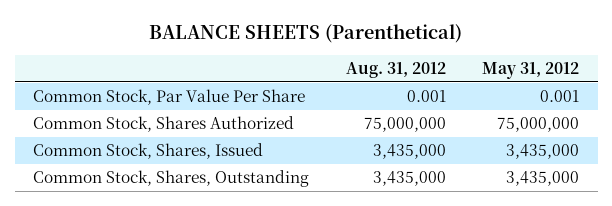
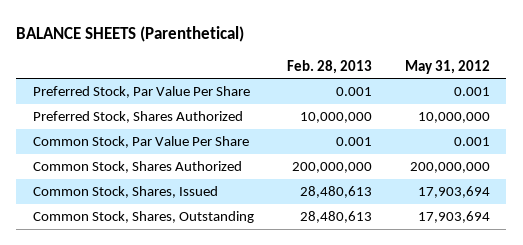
- | Aug. 31, 2012 | May 31, 2012
+ | Feb. 28, 2013 | May 31, 2012
+ Preferred Stock, Par Value Per Share | 0.001 | 0.001
+ Preferred Stock, Shares Authorized | 10,000,000 | 10,000,000
- Common Stock, Shares Authorized | 75,000,000 | 75,000,000
- Common Stock, Shares, Issued | 3,435,000 | 3,435,000
- Common Stock, Shares, Outstanding | 3,435,000 | 3,435,000
+ Common Stock, Shares Authorized | 200,000,000 | 200,000,000
+ Common Stock, Shares, Issued | 28,480,613 | 17,903,694
+ Common Stock, Shares, Outstanding | 28,480,613 | 17,903,694

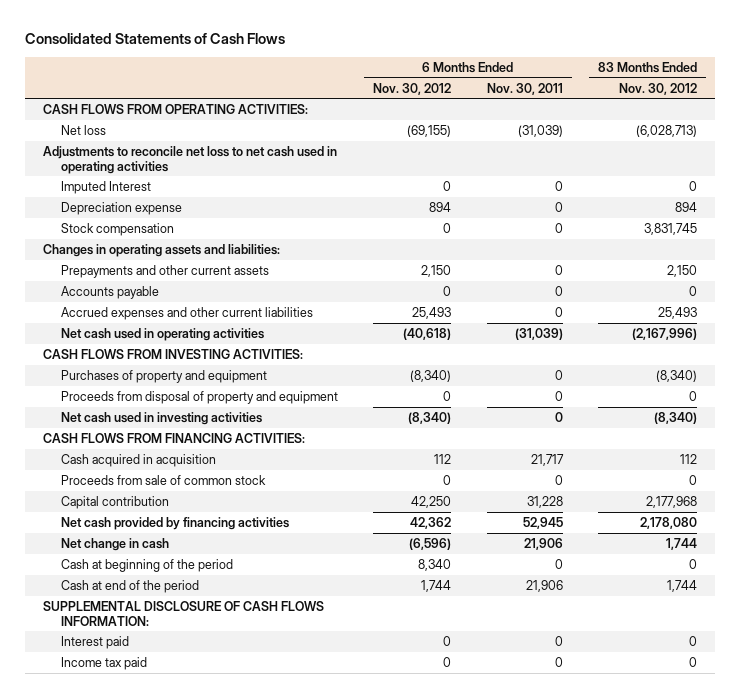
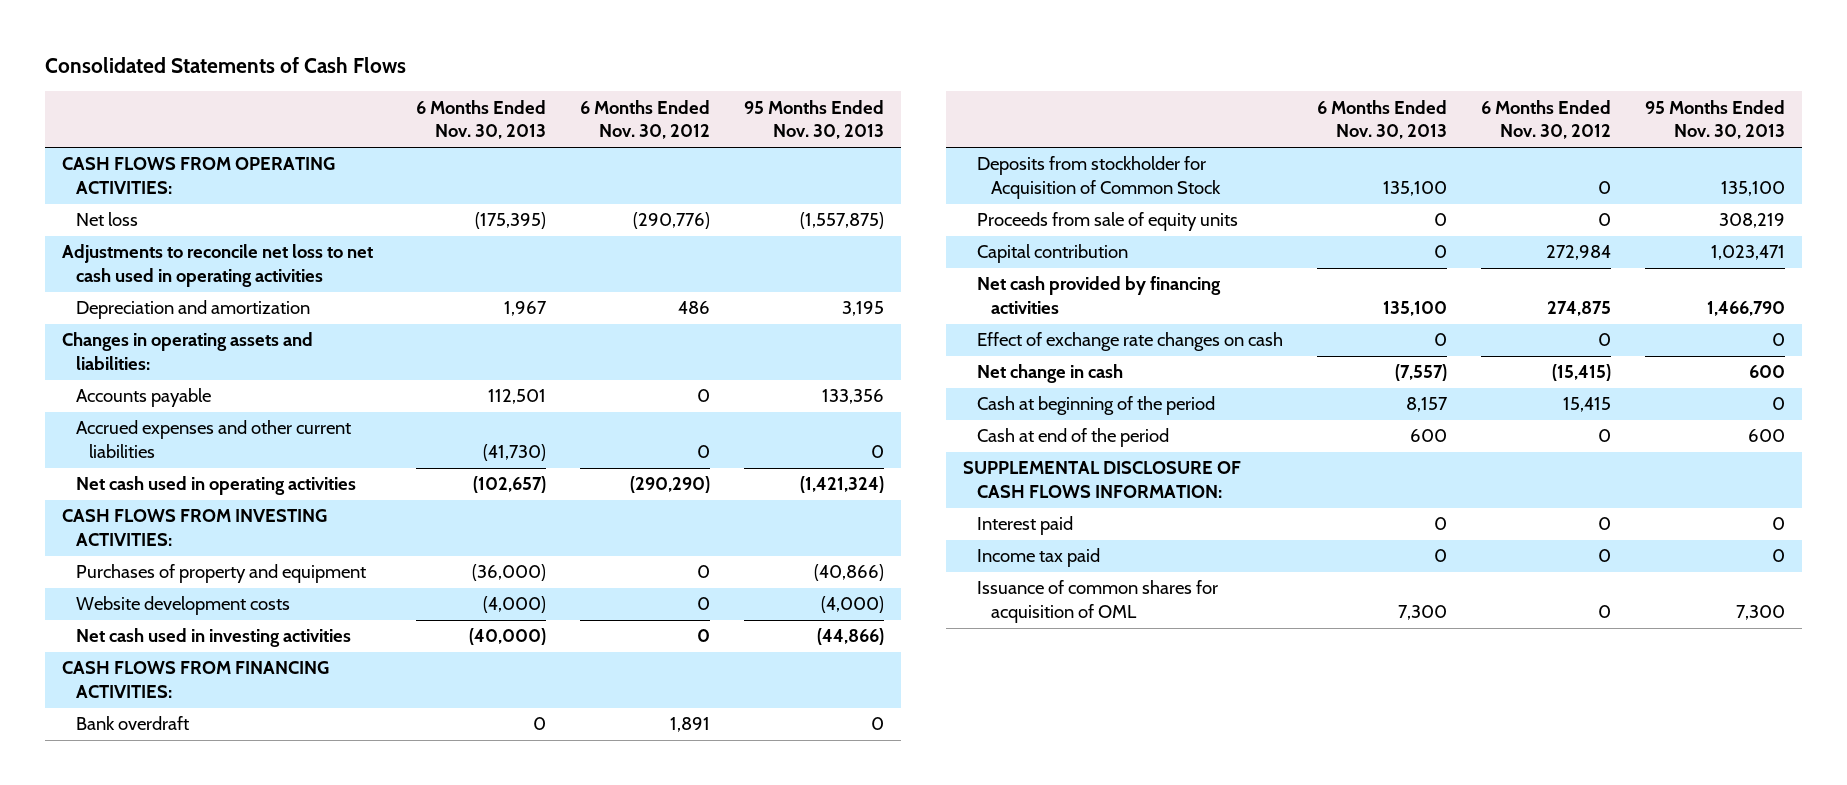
- | 6 Months Ended Nov. 30, 2012 | 6 Months Ended Nov. 30, 2011 | 83 Months Ended Nov. 30, 2012
+ | 6 Months Ended Nov. 30, 2013 | 6 Months Ended Nov. 30, 2012 | 95 Months Ended Nov. 30, 2013
- Net loss | (69,155) | (31,039) | (6,028,713)
+ Net loss | (175,395) | (290,776) | (1,557,875)
- Imputed Interest | 0 | 0 | 0
- Depreciation expense | 894 | 0 | 894
- Stock compensation | 0 | 0 | 3,831,745
+ Depreciation and amortization | 1,967 | 486 | 3,195
- Prepayments and other current assets | 2,150 | 0 | 2,150
- Accrued expenses and other current liabilities | 25,493 | 0 | 25,493
- Net cash used in operating activities | (40,618) | (31,039) | (2,167,996)
+ Accrued expenses and other current liabilities | (41,730) | 0 | 0
+ Net cash used in operating activities | (102,657) | (290,290) | (1,421,324)
- Purchases of property and equipment | (8,340) | 0 | (8,340)
- Proceeds from disposal of property and equipment | 0 | 0 | 0
- Net cash used in investing activities | (8,340) | 0 | (8,340)
+ Purchases of property and equipment | (36,000) | 0 | (40,866)
+ Website development costs | (4,000) | 0 | (4,000)
+ Net cash used in investing activities | (40,000) | 0 | (44,866)
- Cash acquired in acquisition | 112 | 21,717 | 112
- Proceeds from sale of common stock | 0 | 0 | 0
- Capital contribution | 42,250 | 31,228 | 2,177,968
- Net cash provided by financing activities | 42,362 | 52,945 | 2,178,080
- Net change in cash | (6,596) | 21,906 | 1,744
- Cash at beginning of the period | 8,340 | 0 | 0
- Cash at end of the period | 1,744 | 21,906 | 1,744
+ Bank overdraft | 0 | 1,891 | 0
+ Deposits from stockholder for Acquisition of Common Stock | 135,100 | 0 | 135,100
+ Proceeds from sale of equity units | 0 | 0 | 308,219
+ Capital contribution | 0 | 272,984 | 1,023,471
+ Net cash provided by financing activities | 135,100 | 274,875 | 1,466,790
+ Effect of exchange rate changes on cash | 0 | 0 | 0
+ Net change in cash | (7,557) | (15,415) | 600
+ Cash at beginning of the period | 8,157 | 15,415 | 0
+ Cash at end of the period | 600 | 0 | 600
+ Issuance of common shares for acquisition of OML | 7,300 | 0 | 7,300

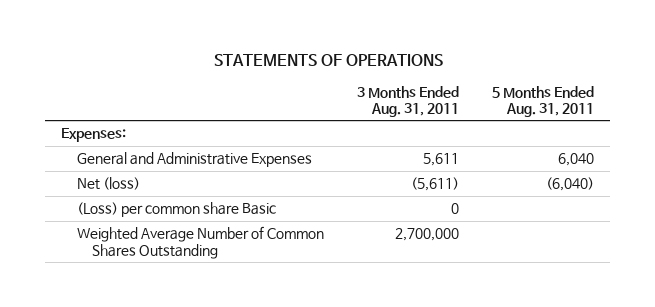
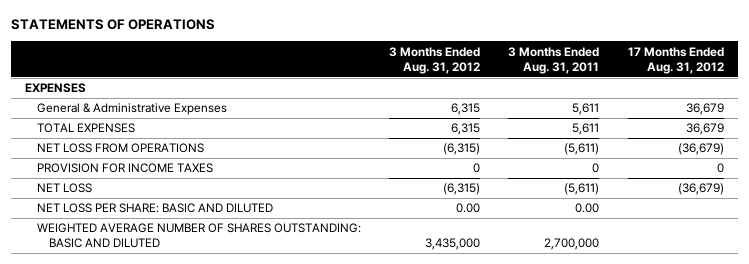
- | 3 Months Ended Aug. 31, 2011 | 5 Months Ended Aug. 31, 2011
+ | 3 Months Ended Aug. 31, 2012 | 3 Months Ended Aug. 31, 2011 | 17 Months Ended Aug. 31, 2012
- Expenses:
- General and Administrative Expenses | 5,611 | 6,040
- Net (loss) | (5,611) | (6,040)
- (Loss) per common share Basic | 0 |
- Weighted Average Number of Common Shares Outstanding | 2,700,000 |
+ EXPENSES
+ General & Administrative Expenses | 6,315 | 5,611 | 36,679
+ TOTAL EXPENSES | 6,315 | 5,611 | 36,679
+ NET LOSS FROM OPERATIONS | (6,315) | (5,611) | (36,679)
+ PROVISION FOR INCOME TAXES | 0 | 0 | 0
+ NET LOSS | (6,315) | (5,611) | (36,679)
+ NET LOSS PER SHARE: BASIC AND DILUTED | 0.00 | 0.00 |
+ WEIGHTED AVERAGE NUMBER OF SHARES OUTSTANDING: BASIC AND DILUTED | 3,435,000 | 2,700,000 |

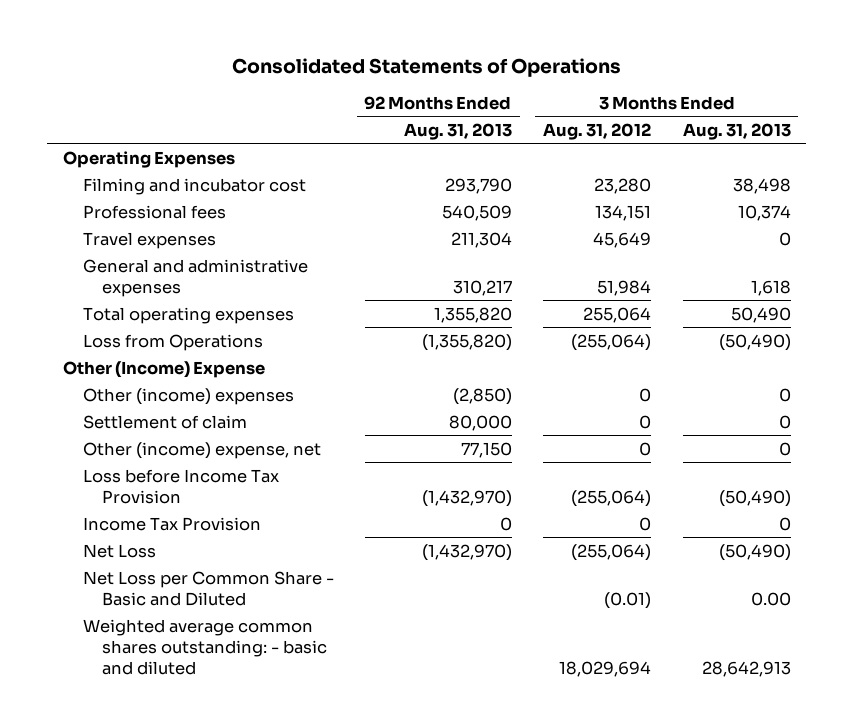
- STATEMENTS OF OPERATIONS
+ Consolidated Statements of Operations
- | 3 Months Ended Aug. 31, 2012 | 3 Months Ended Aug. 31, 2011 | 17 Months Ended Aug. 31, 2012
+ | 92 Months Ended Aug. 31, 2013 | 3 Months Ended Aug. 31, 2012 | 3 Months Ended Aug. 31, 2013
- EXPENSES
- General & Administrative Expenses | 6,315 | 5,611 | 36,679
- TOTAL EXPENSES | 6,315 | 5,611 | 36,679
- NET LOSS FROM OPERATIONS | (6,315) | (5,611) | (36,679)
- PROVISION FOR INCOME TAXES | 0 | 0 | 0
- NET LOSS | (6,315) | (5,611) | (36,679)
- NET LOSS PER SHARE: BASIC AND DILUTED | 0.00 | 0.00 |
- WEIGHTED AVERAGE NUMBER OF SHARES OUTSTANDING: BASIC AND DILUTED | 3,435,000 | 2,700,000 |
+ Operating Expenses
+ Filming and incubator cost | 293,790 | 23,280 | 38,498
+ Professional fees | 540,509 | 134,151 | 10,374
+ Travel expenses | 211,304 | 45,649 | 0
+ General and administrative expenses | 310,217 | 51,984 | 1,618
+ Total operating expenses | 1,355,820 | 255,064 | 50,490
+ Loss from Operations | (1,355,820) | (255,064) | (50,490)
+ Other (Income) Expense
+ Other (income) expenses | (2,850) | 0 | 0
+ Settlement of claim | 80,000 | 0 | 0
+ Other (income) expense, net | 77,150 | 0 | 0
+ Loss before Income Tax Provision | (1,432,970) | (255,064) | (50,490)
+ Income Tax Provision | 0 | 0 | 0
+ Net Loss | (1,432,970) | (255,064) | (50,490)
+ Net Loss per Common Share - Basic and Diluted | | (0.01) | 0.00
+ Weighted average common shares outstanding: - basic and diluted | | 18,029,694 | 28,642,913

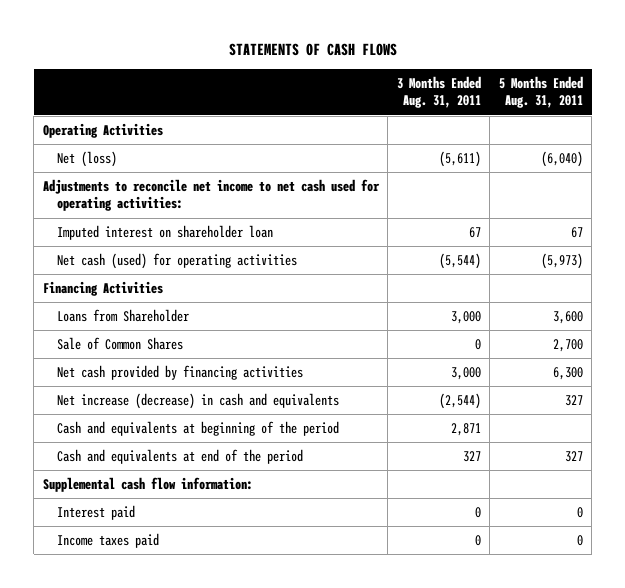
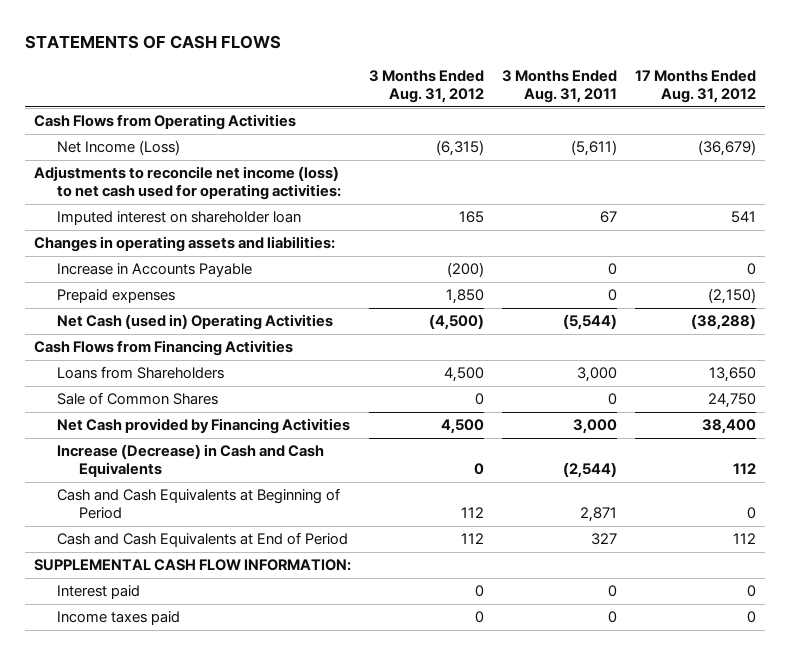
- | 3 Months Ended Aug. 31, 2011 | 5 Months Ended Aug. 31, 2011
+ | 3 Months Ended Aug. 31, 2012 | 3 Months Ended Aug. 31, 2011 | 17 Months Ended Aug. 31, 2012
- Operating Activities
- Net (loss) | (5,611) | (6,040)
- Adjustments to reconcile net income to net cash used for operating activities:
+ Cash Flows from Operating Activities
+ Net Income (Loss) | (6,315) | (5,611) | (36,679)
+ Adjustments to reconcile net income (loss) to net cash used for operating activities:
- Net cash (used) for operating activities | (5,544) | (5,973)
- Financing Activities
- Loans from Shareholder | 3,000 | 3,600
+ Changes in operating assets and liabilities:
+ Increase in Accounts Payable | (200) | 0 | 0
+ Prepaid expenses | 1,850 | 0 | (2,150)
+ Net Cash (used in) Operating Activities | (4,500) | (5,544) | (38,288)
+ Cash Flows from Financing Activities
+ Loans from Shareholders | 4,500 | 3,000 | 13,650
- Net cash provided by financing activities | 3,000 | 6,300
- Net increase (decrease) in cash and equivalents | (2,544) | 327
- Cash and equivalents at beginning of the period | 2,871 |
- Cash and equivalents at end of the period | 327 | 327
- Supplemental cash flow information:
+ Net Cash provided by Financing Activities | 4,500 | 3,000 | 38,400
+ Increase (Decrease) in Cash and Cash Equivalents | 0 | (2,544) | 112
+ Cash and Cash Equivalents at Beginning of Period | 112 | 2,871 | 0
+ Cash and Cash Equivalents at End of Period | 112 | 327 | 112
+ SUPPLEMENTAL CASH FLOW INFORMATION:

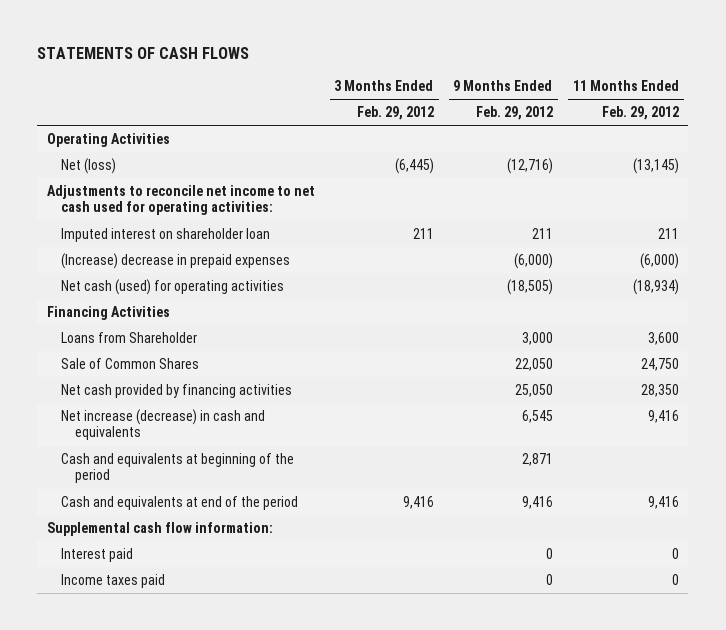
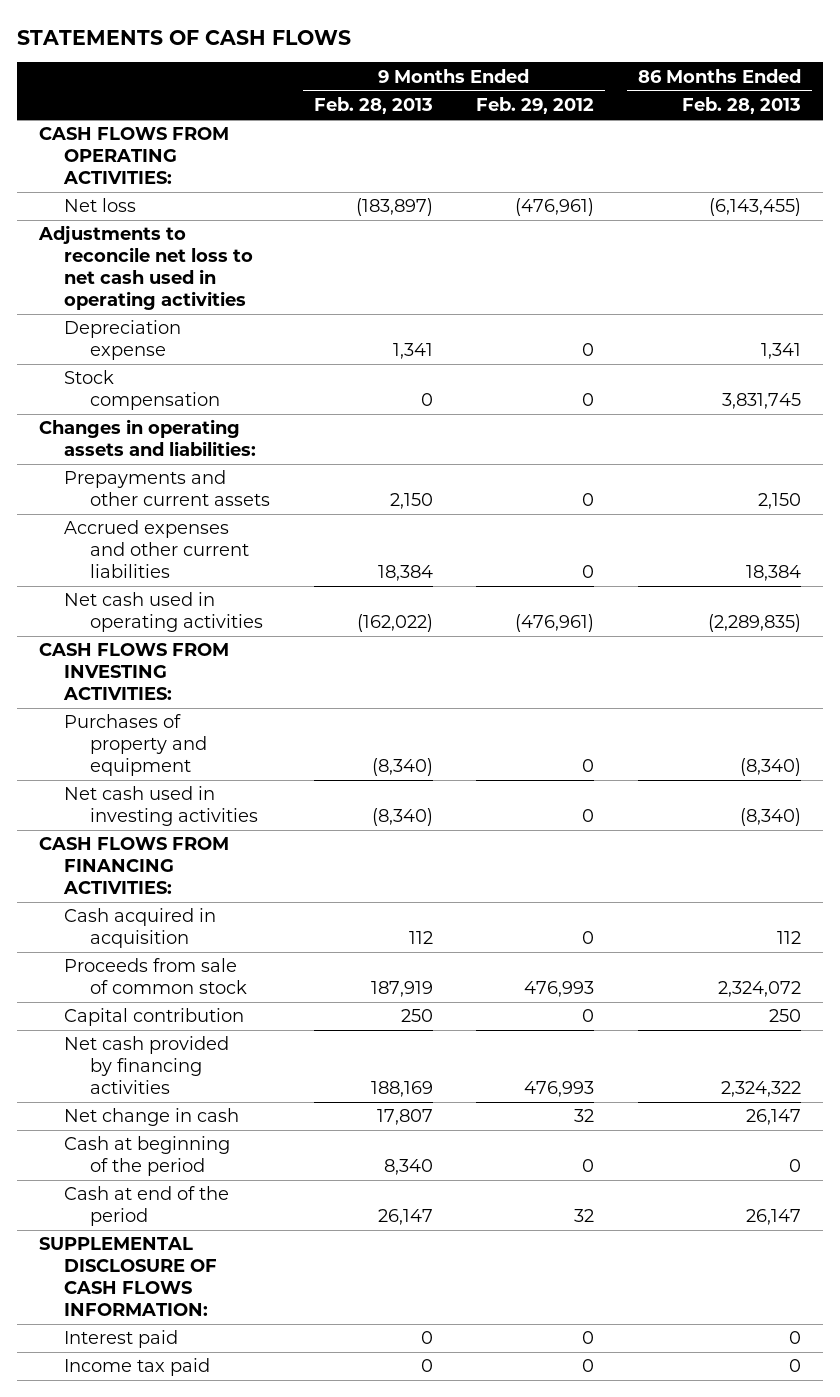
- | 3 Months Ended Feb. 29, 2012 | 9 Months Ended Feb. 29, 2012 | 11 Months Ended Feb. 29, 2012
+ | 9 Months Ended Feb. 28, 2013 | 9 Months Ended Feb. 29, 2012 | 86 Months Ended Feb. 28, 2013
- Operating Activities
- Net (loss) | (6,445) | (12,716) | (13,145)
- Adjustments to reconcile net income to net cash used for operating activities:
- Imputed interest on shareholder loan | 211 | 211 | 211
- (Increase) decrease in prepaid expenses | | (6,000) | (6,000)
- Net cash (used) for operating activities | | (18,505) | (18,934)
- Financing Activities
- Loans from Shareholder | | 3,000 | 3,600
- Sale of Common Shares | | 22,050 | 24,750
- Net cash provided by financing activities | | 25,050 | 28,350
- Net increase (decrease) in cash and equivalents | | 6,545 | 9,416
- Cash and equivalents at beginning of the period | | 2,871 |
- Cash and equivalents at end of the period | 9,416 | 9,416 | 9,416
- Supplemental cash flow information:
+ CASH FLOWS FROM OPERATING ACTIVITIES:
+ Net loss | (183,897) | (476,961) | (6,143,455)
+ Adjustments to reconcile net loss to net cash used in operating activities
+ Depreciation expense | 1,341 | 0 | 1,341
+ Stock compensation | 0 | 0 | 3,831,745
+ Changes in operating assets and liabilities:
+ Prepayments and other current assets | 2,150 | 0 | 2,150
+ Accrued expenses and other current liabilities | 18,384 | 0 | 18,384
+ Net cash used in operating activities | (162,022) | (476,961) | (2,289,835)
+ CASH FLOWS FROM INVESTING ACTIVITIES:
+ Purchases of property and equipment | (8,340) | 0 | (8,340)
+ Net cash used in investing activities | (8,340) | 0 | (8,340)
+ CASH FLOWS FROM FINANCING ACTIVITIES:
+ Cash acquired in acquisition | 112 | 0 | 112
+ Proceeds from sale of common stock | 187,919 | 476,993 | 2,324,072
+ Capital contribution | 250 | 0 | 250
+ Net cash provided by financing activities | 188,169 | 476,993 | 2,324,322
+ Net change in cash | 17,807 | 32 | 26,147
+ Cash at beginning of the period | 8,340 | 0 | 0
+ Cash at end of the period | 26,147 | 32 | 26,147
+ SUPPLEMENTAL DISCLOSURE OF CASH FLOWS INFORMATION:
- Income taxes paid | | 0 | 0
+ Income tax paid | 0 | 0 | 0

